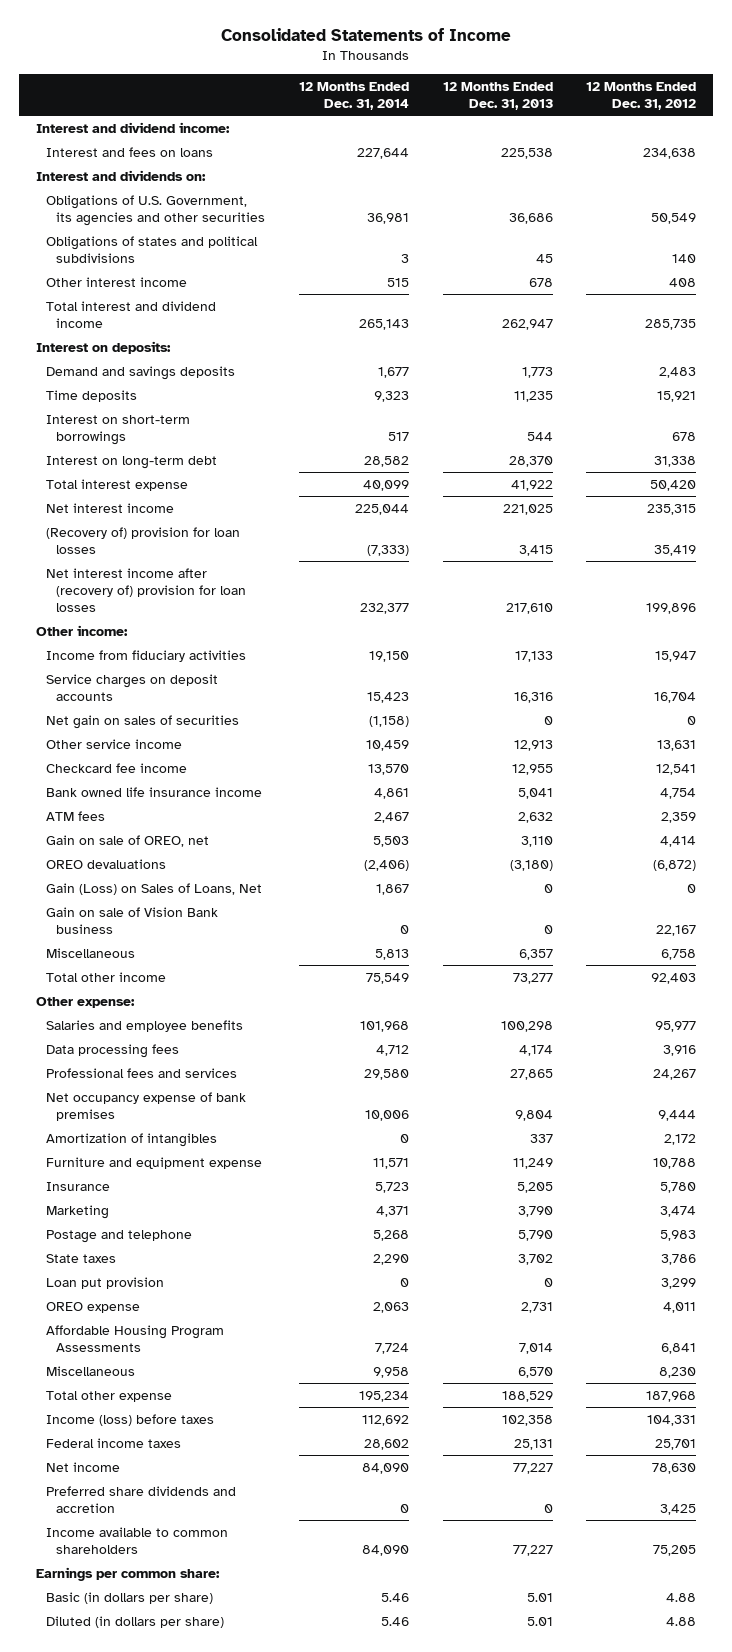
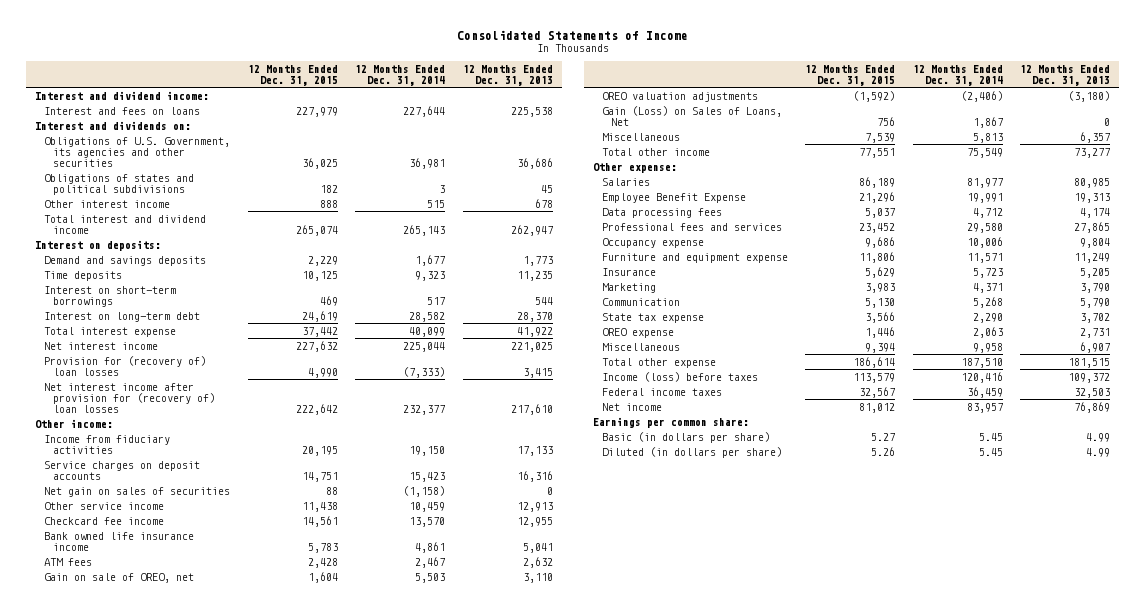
- | 12 Months Ended Dec. 31, 2014 | 12 Months Ended Dec. 31, 2013 | 12 Months Ended Dec. 31, 2012
+ | 12 Months Ended Dec. 31, 2015 | 12 Months Ended Dec. 31, 2014 | 12 Months Ended Dec. 31, 2013
- (Recovery of) provision for loan losses | (7,333) | 3,415 | 35,419
- Net interest income after (recovery of) provision for loan losses | 232,377 | 217,610 | 199,896
+ Provision for (recovery of) loan losses | 4,990 | (7,333) | 3,415
+ Net interest income after provision for (recovery of) loan losses | 222,642 | 232,377 | 217,610
- OREO devaluations | (2,406) | (3,180) | (6,872)
+ OREO valuation adjustments | (1,592) | (2,406) | (3,180)
- Gain on sale of Vision Bank business | 0 | 0 | 22,167
- Salaries and employee benefits | 101,968 | 100,298 | 95,977
+ Salaries | 86,189 | 81,977 | 80,985
+ Employee Benefit Expense | 21,296 | 19,991 | 19,313
- Net occupancy expense of bank premises | 10,006 | 9,804 | 9,444
- Amortization of intangibles | 0 | 337 | 2,172
+ Occupancy expense | 9,686 | 10,006 | 9,804
- Postage and telephone | 5,268 | 5,790 | 5,983
- State taxes | 2,290 | 3,702 | 3,786
- Loan put provision | 0 | 0 | 3,299
+ Communication | 5,130 | 5,268 | 5,790
+ State tax expense | 3,566 | 2,290 | 3,702
- Affordable Housing Program Assessments | 7,724 | 7,014 | 6,841
- Miscellaneous | 9,958 | 6,570 | 8,230
- Total other expense | 195,234 | 188,529 | 187,968
- Income (loss) before taxes | 112,692 | 102,358 | 104,331
- Federal income taxes | 28,602 | 25,131 | 25,701
- Net income | 84,090 | 77,227 | 78,630
- Preferred share dividends and accretion | 0 | 0 | 3,425
- Income available to common shareholders | 84,090 | 77,227 | 75,205
+ Miscellaneous | 9,394 | 9,958 | 6,907
+ Total other expense | 186,614 | 187,510 | 181,515
+ Income (loss) before taxes | 113,579 | 120,416 | 109,372
+ Federal income taxes | 32,567 | 36,459 | 32,503
+ Net income | 81,012 | 83,957 | 76,869
- Basic (in dollars per share) | 5.46 | 5.01 | 4.88
- Diluted (in dollars per share) | 5.46 | 5.01 | 4.88
+ Basic (in dollars per share) | 5.27 | 5.45 | 4.99
+ Diluted (in dollars per share) | 5.26 | 5.45 | 4.99

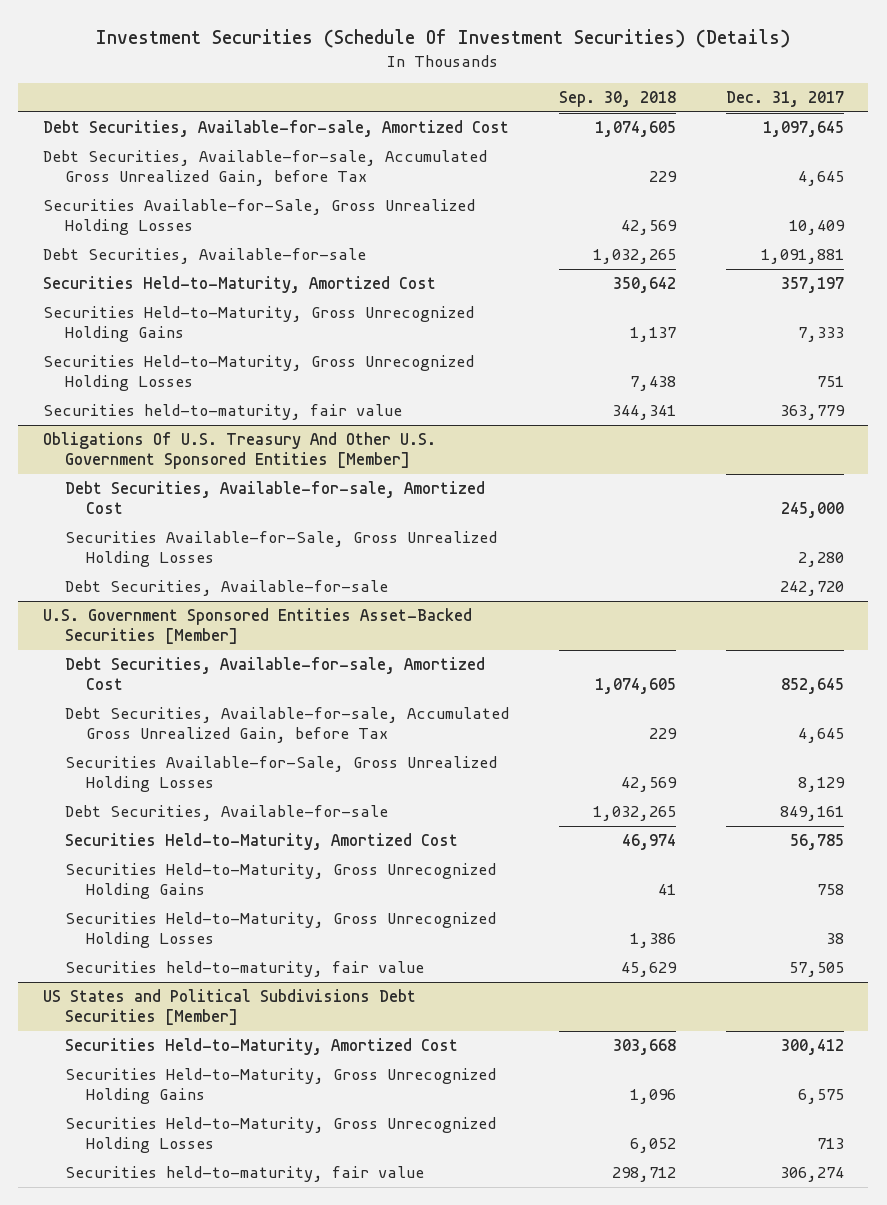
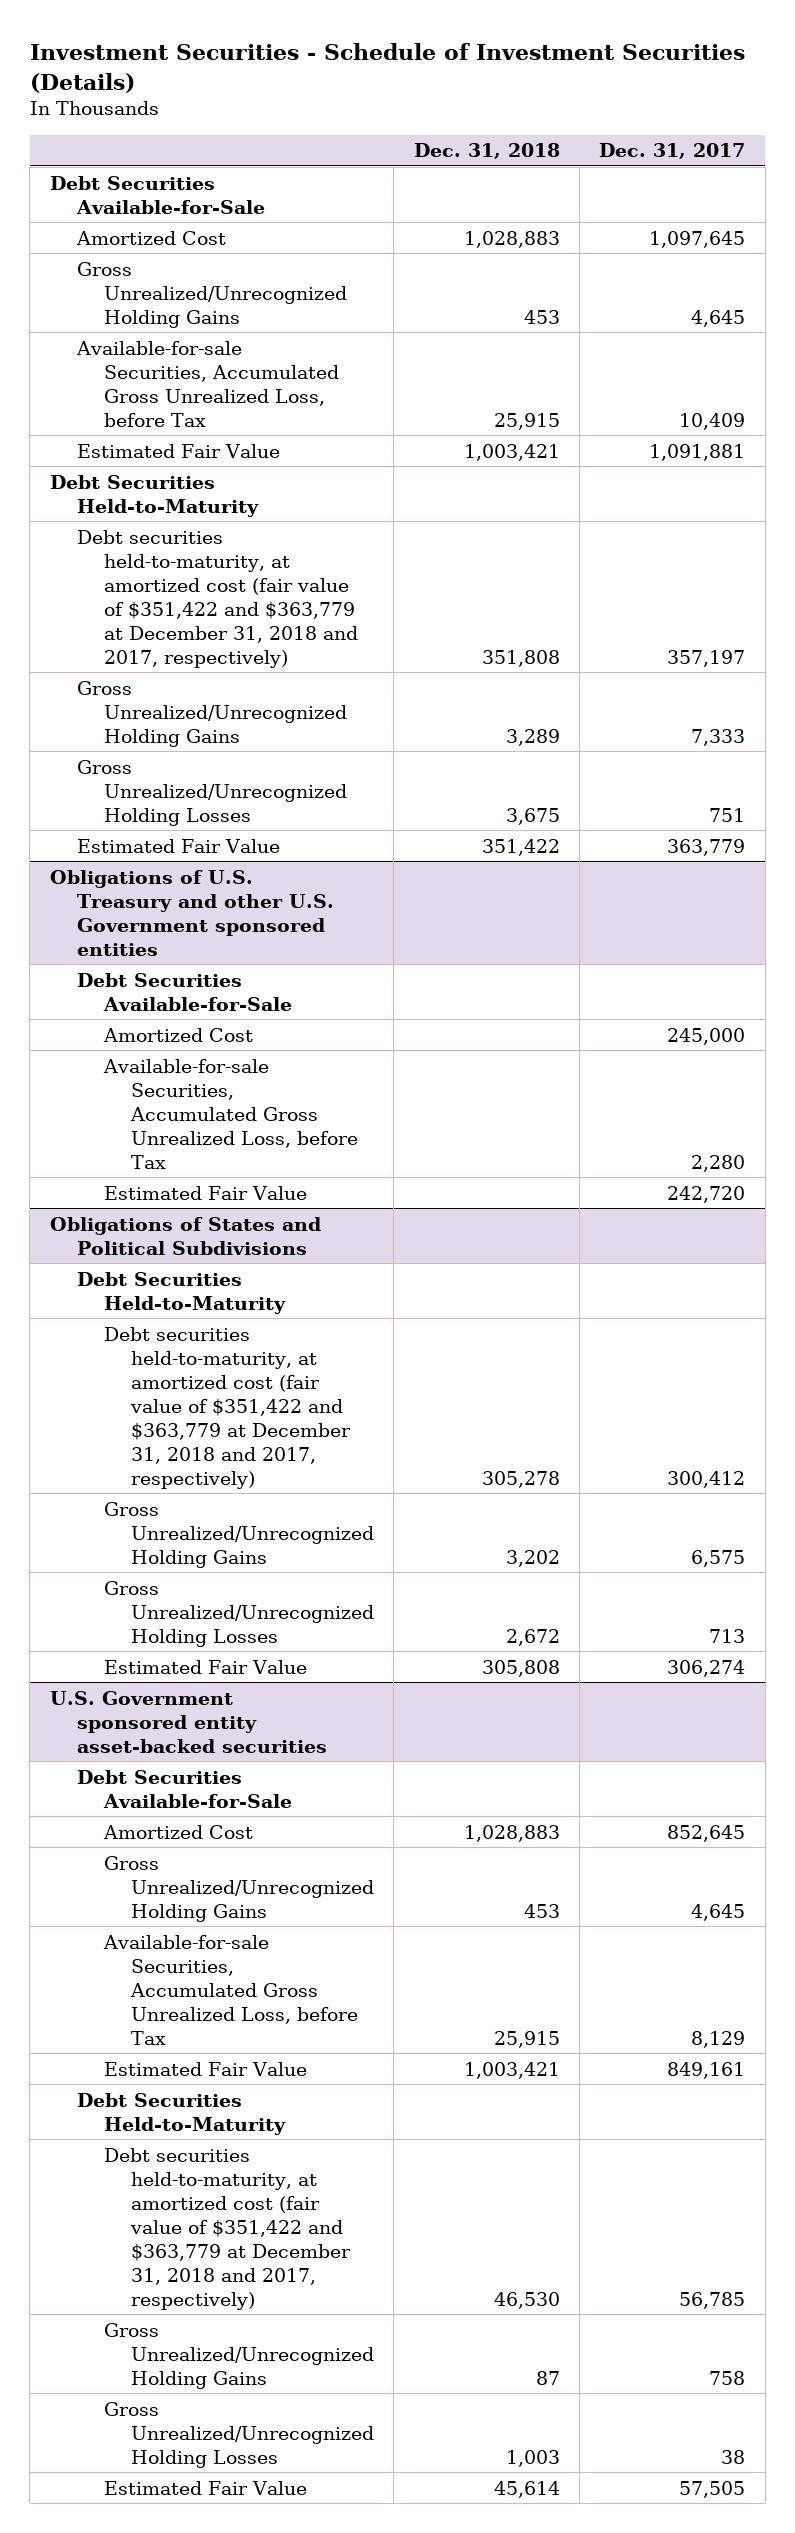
- Investment Securities (Schedule Of Investment Securities) (Details)
+ Investment Securities - Schedule of Investment Securities (Details)
- | Sep. 30, 2018 | Dec. 31, 2017
+ | Dec. 31, 2018 | Dec. 31, 2017
- Debt Securities, Available-for-sale, Amortized Cost | 1,074,605 | 1,097,645
- Debt Securities, Available-for-sale, Accumulated Gross Unrealized Gain, before Tax | 229 | 4,645
- Securities Available-for-Sale, Gross Unrealized Holding Losses | 42,569 | 10,409
- Debt Securities, Available-for-sale | 1,032,265 | 1,091,881
- Securities Held-to-Maturity, Amortized Cost | 350,642 | 357,197
- Securities Held-to-Maturity, Gross Unrecognized Holding Gains | 1,137 | 7,333
- Securities Held-to-Maturity, Gross Unrecognized Holding Losses | 7,438 | 751
- Securities held-to-maturity, fair value | 344,341 | 363,779
- Obligations Of U.S. Treasury And Other U.S. Government Sponsored Entities [Member]
- Debt Securities, Available-for-sale, Amortized Cost | | 245,000
- Securities Available-for-Sale, Gross Unrealized Holding Losses | | 2,280
- Debt Securities, Available-for-sale | | 242,720
- U.S. Government Sponsored Entities Asset-Backed Securities [Member]
- Debt Securities, Available-for-sale, Amortized Cost | 1,074,605 | 852,645
- Debt Securities, Available-for-sale, Accumulated Gross Unrealized Gain, before Tax | 229 | 4,645
- Securities Available-for-Sale, Gross Unrealized Holding Losses | 42,569 | 8,129
- Debt Securities, Available-for-sale | 1,032,265 | 849,161
- Securities Held-to-Maturity, Amortized Cost | 46,974 | 56,785
- Securities Held-to-Maturity, Gross Unrecognized Holding Gains | 41 | 758
- Securities Held-to-Maturity, Gross Unrecognized Holding Losses | 1,386 | 38
- Securities held-to-maturity, fair value | 45,629 | 57,505
- US States and Political Subdivisions Debt Securities [Member]
- Securities Held-to-Maturity, Amortized Cost | 303,668 | 300,412
- Securities Held-to-Maturity, Gross Unrecognized Holding Gains | 1,096 | 6,575
- Securities Held-to-Maturity, Gross Unrecognized Holding Losses | 6,052 | 713
- Securities held-to-maturity, fair value | 298,712 | 306,274
+ Debt Securities Available-for-Sale
+ Amortized Cost | 1,028,883 | 1,097,645
+ Gross Unrealized/Unrecognized Holding Gains | 453 | 4,645
+ Available-for-sale Securities, Accumulated Gross Unrealized Loss, before Tax | 25,915 | 10,409
+ Estimated Fair Value | 1,003,421 | 1,091,881
+ Debt Securities Held-to-Maturity
+ Debt securities held-to-maturity, at amortized cost (fair value of $351,422 and $363,779 at December 31, 2018 and 2017, respectively) | 351,808 | 357,197
+ Gross Unrealized/Unrecognized Holding Gains | 3,289 | 7,333
+ Gross Unrealized/Unrecognized Holding Losses | 3,675 | 751
+ Estimated Fair Value | 351,422 | 363,779
+ Obligations of U.S. Treasury and other U.S. Government sponsored entities
+ Debt Securities Available-for-Sale
+ Amortized Cost | | 245,000
+ Available-for-sale Securities, Accumulated Gross Unrealized Loss, before Tax | | 2,280
+ Estimated Fair Value | | 242,720
+ Obligations of States and Political Subdivisions
+ Debt Securities Held-to-Maturity
+ Debt securities held-to-maturity, at amortized cost (fair value of $351,422 and $363,779 at December 31, 2018 and 2017, respectively) | 305,278 | 300,412
+ Gross Unrealized/Unrecognized Holding Gains | 3,202 | 6,575
+ Gross Unrealized/Unrecognized Holding Losses | 2,672 | 713
+ Estimated Fair Value | 305,808 | 306,274
+ U.S. Government sponsored entity asset-backed securities
+ Debt Securities Available-for-Sale
+ Amortized Cost | 1,028,883 | 852,645
+ Gross Unrealized/Unrecognized Holding Gains | 453 | 4,645
+ Available-for-sale Securities, Accumulated Gross Unrealized Loss, before Tax | 25,915 | 8,129
+ Estimated Fair Value | 1,003,421 | 849,161
+ Debt Securities Held-to-Maturity
+ Debt securities held-to-maturity, at amortized cost (fair value of $351,422 and $363,779 at December 31, 2018 and 2017, respectively) | 46,530 | 56,785
+ Gross Unrealized/Unrecognized Holding Gains | 87 | 758
+ Gross Unrealized/Unrecognized Holding Losses | 1,003 | 38
+ Estimated Fair Value | 45,614 | 57,505

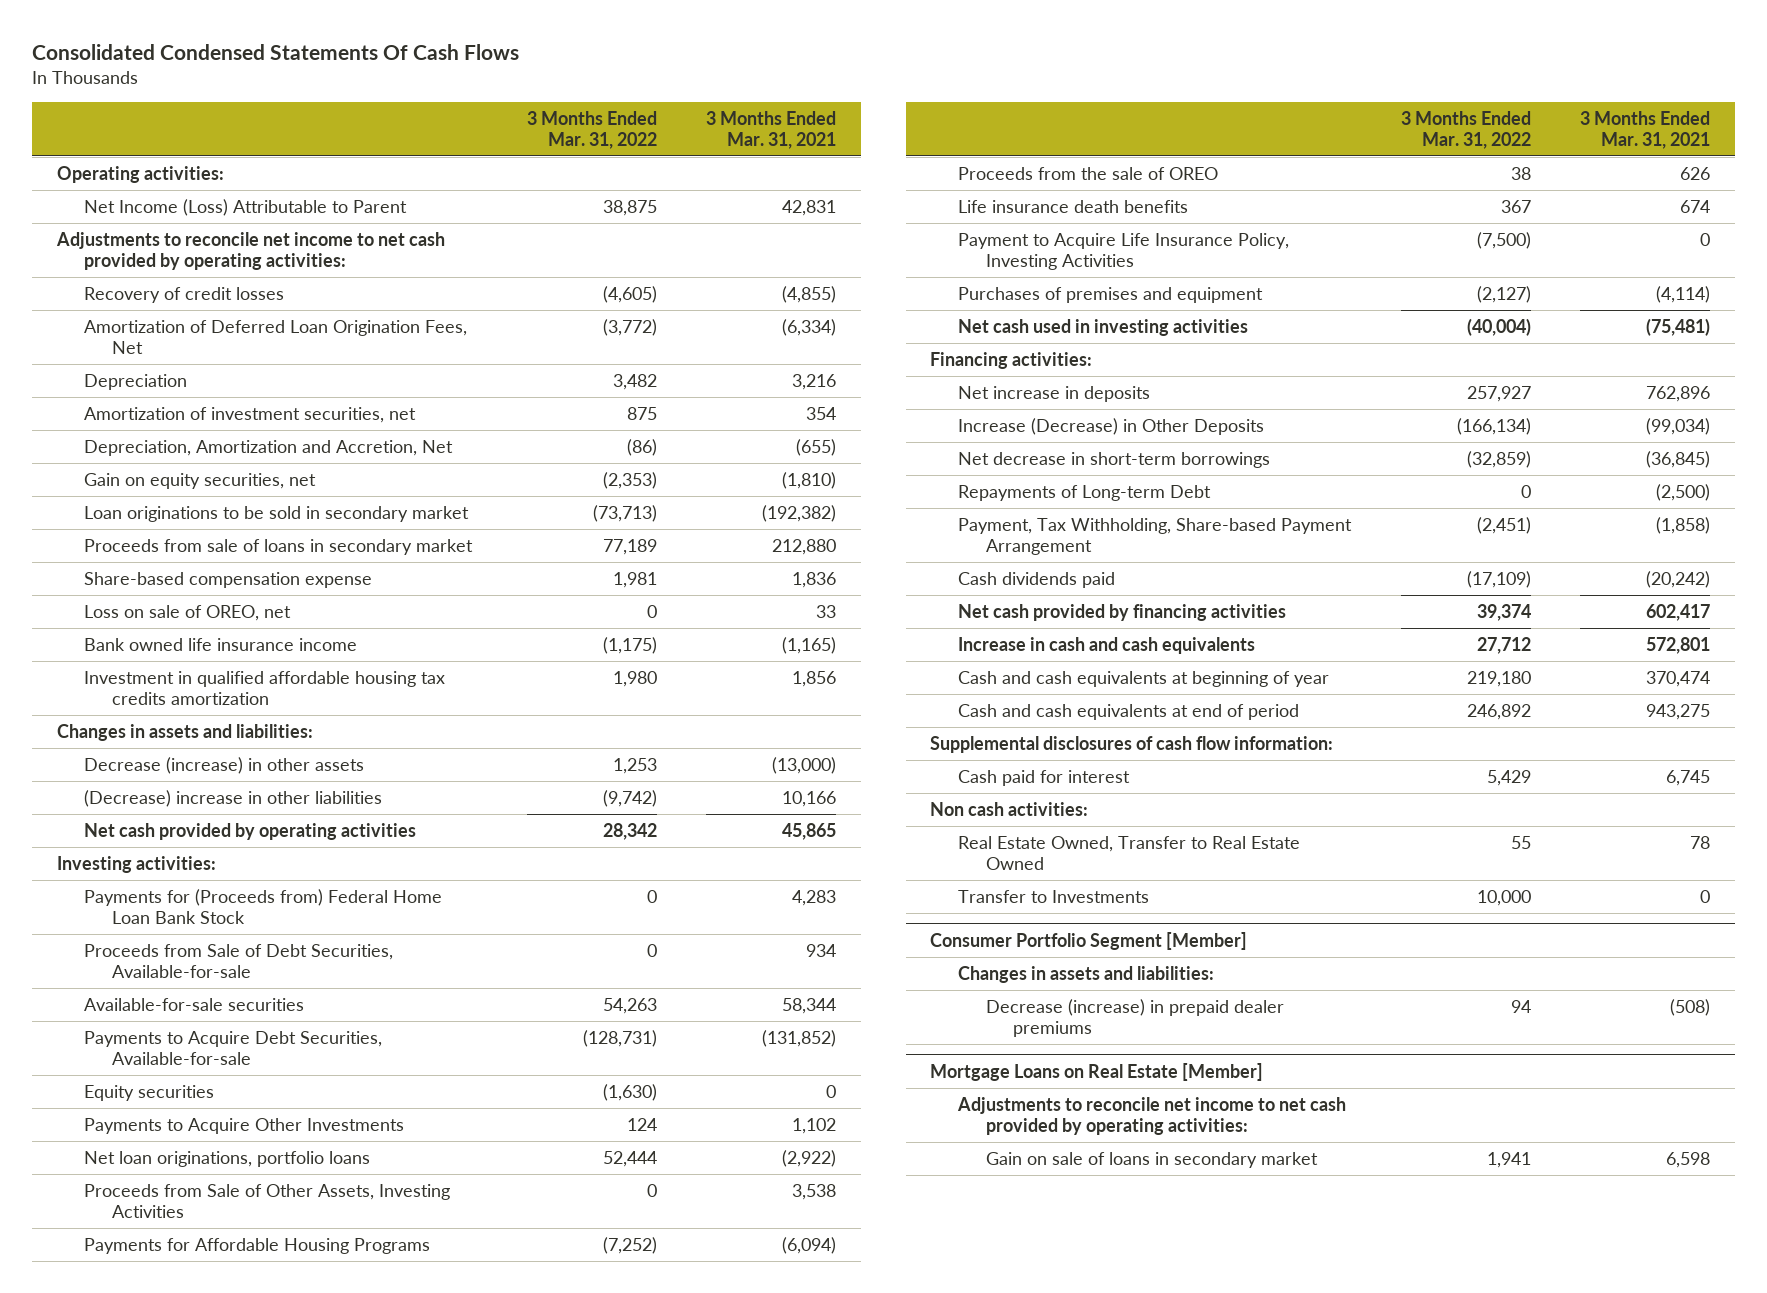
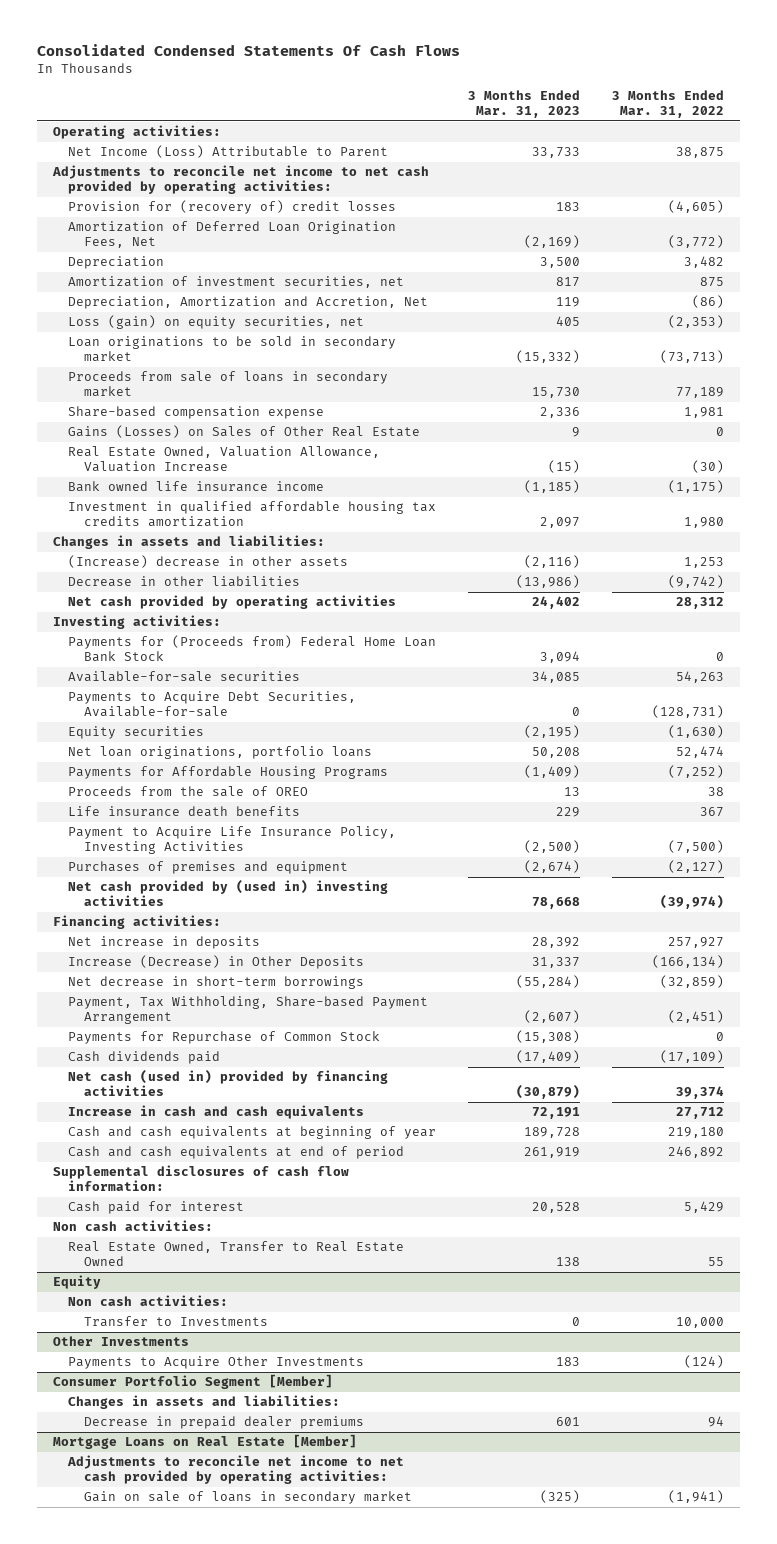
- | 3 Months Ended Mar. 31, 2022 | 3 Months Ended Mar. 31, 2021
+ | 3 Months Ended Mar. 31, 2023 | 3 Months Ended Mar. 31, 2022
- Recovery of credit losses | (4,605) | (4,855)
+ Provision for (recovery of) credit losses | 183 | (4,605)
- Gain on equity securities, net | (2,353) | (1,810)
+ Loss (gain) on equity securities, net | 405 | (2,353)
- Loss on sale of OREO, net | 0 | 33
+ Gains (Losses) on Sales of Other Real Estate | 9 | 0
+ Real Estate Owned, Valuation Allowance, Valuation Increase | (15) | (30)
- Decrease (increase) in other assets | 1,253 | (13,000)
- (Decrease) increase in other liabilities | (9,742) | 10,166
- Net cash provided by operating activities | 28,342 | 45,865
+ (Increase) decrease in other assets | (2,116) | 1,253
+ Decrease in other liabilities | (13,986) | (9,742)
+ Net cash provided by operating activities | 24,402 | 28,312
- Proceeds from Sale of Debt Securities, Available-for-sale | 0 | 934
- Payments to Acquire Other Investments | 124 | 1,102
- Net loan originations, portfolio loans | 52,444 | (2,922)
- Proceeds from Sale of Other Assets, Investing Activities | 0 | 3,538
+ Net loan originations, portfolio loans | 50,208 | 52,474
- Net cash used in investing activities | (40,004) | (75,481)
+ Net cash provided by (used in) investing activities | 78,668 | (39,974)
- Repayments of Long-term Debt | 0 | (2,500)
+ Payments for Repurchase of Common Stock | (15,308) | 0
- Net cash provided by financing activities | 39,374 | 602,417
+ Net cash (used in) provided by financing activities | (30,879) | 39,374
+ Equity
+ Non cash activities:
+ Other Investments
+ Payments to Acquire Other Investments | 183 | (124)
@ Consumer Portfolio Segment [Member]
- Decrease (increase) in prepaid dealer premiums | 94 | (508)
+ Decrease in prepaid dealer premiums | 601 | 94
@ Mortgage Loans on Real Estate [Member]
- Gain on sale of loans in secondary market | 1,941 | 6,598
+ Gain on sale of loans in secondary market | (325) | (1,941)

